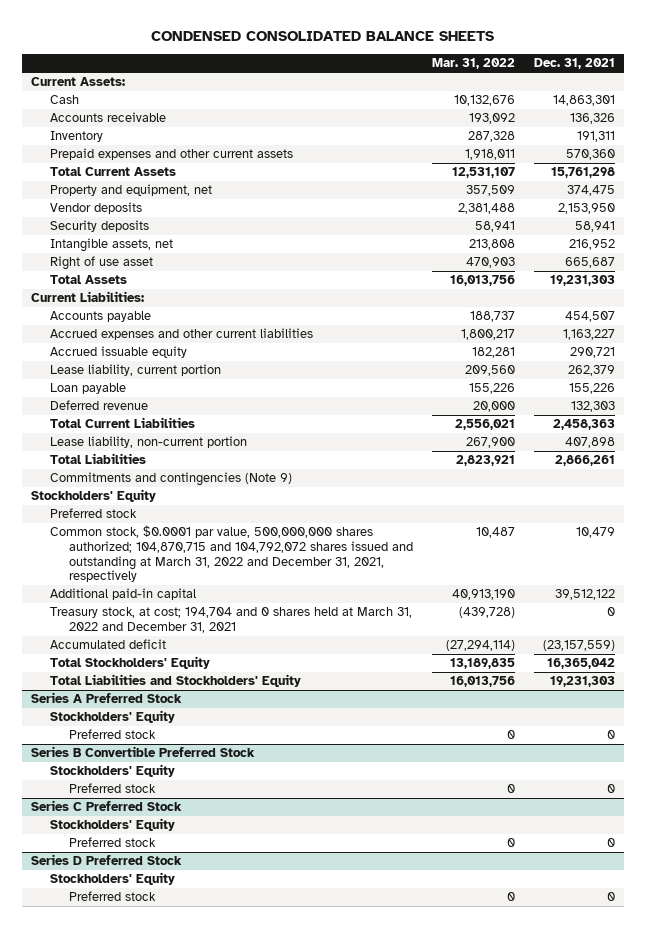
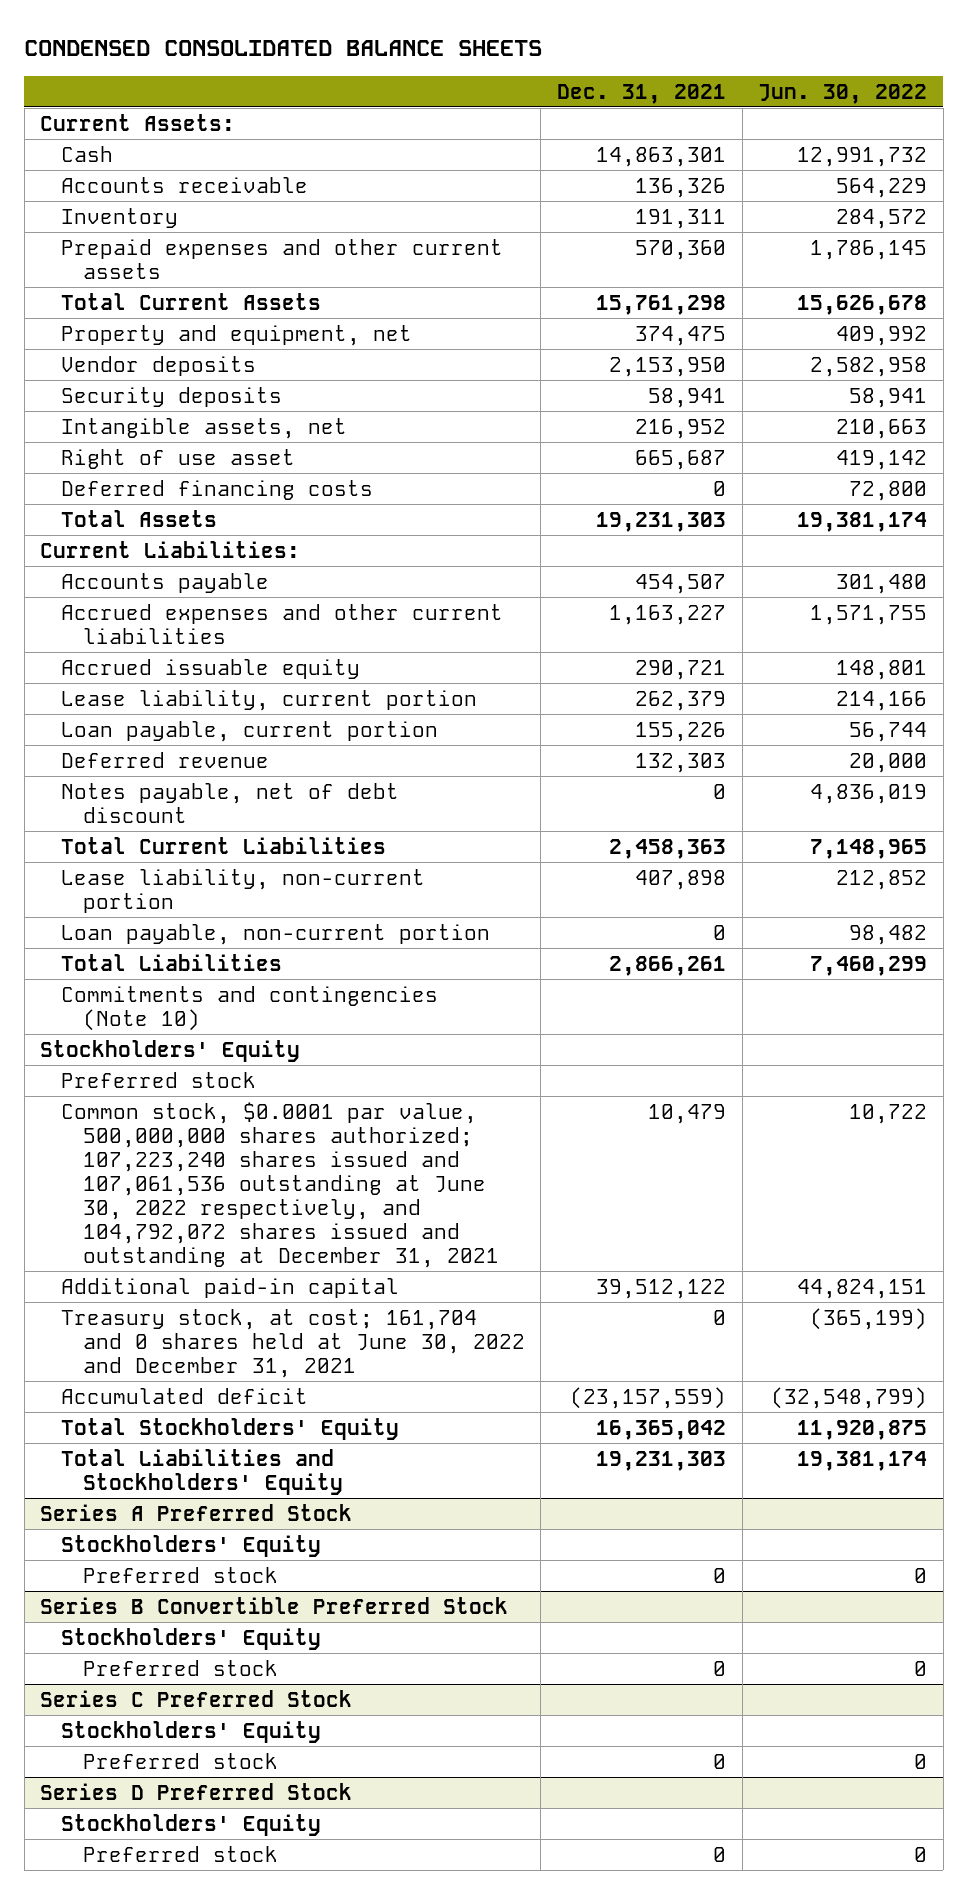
- | Mar. 31, 2022 | Dec. 31, 2021
+ | Dec. 31, 2021 | Jun. 30, 2022
+ Deferred financing costs | 0 | 72,800
- Loan payable | 155,226 | 155,226
+ Loan payable, current portion | 155,226 | 56,744
+ Notes payable, net of debt discount | 0 | 4,836,019
+ Loan payable, non-current portion | 0 | 98,482
- Commitments and contingencies (Note 9)
+ Commitments and contingencies (Note 10)
- Common stock, $0.0001 par value, 500,000,000 shares authorized; 104,870,715 and 104,792,072 shares issued and outstanding at March 31, 2022 and December 31, 2021, respectively | 10,487 | 10,479
+ Common stock, $0.0001 par value, 500,000,000 shares authorized; 107,223,240 shares issued and 107,061,536 outstanding at June 30, 2022 respectively, and 104,792,072 shares issued and outstanding at December 31, 2021 | 10,479 | 10,722
- Treasury stock, at cost; 194,704 and 0 shares held at March 31, 2022 and December 31, 2021 | (439,728) | 0
+ Treasury stock, at cost; 161,704 and 0 shares held at June 30, 2022 and December 31, 2021 | 0 | (365,199)

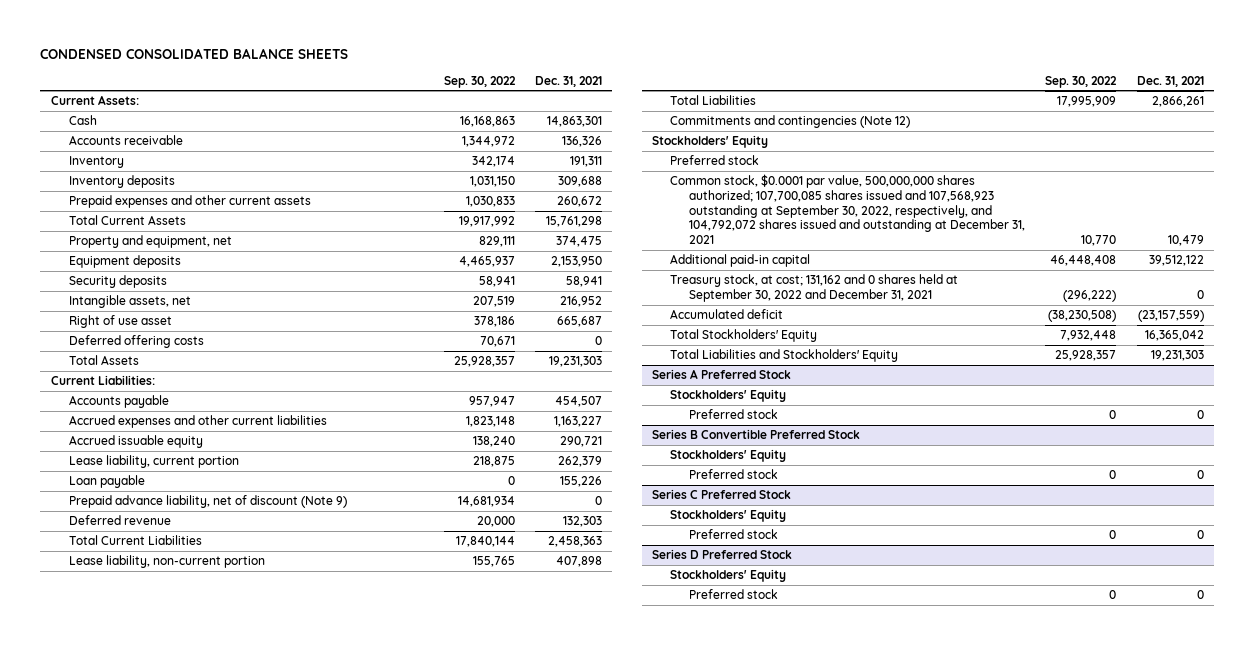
- | Dec. 31, 2021 | Jun. 30, 2022
+ | Sep. 30, 2022 | Dec. 31, 2021
- Prepaid expenses and other current assets | 570,360 | 1,786,145
+ Inventory deposits | 1,031,150 | 309,688
+ Prepaid expenses and other current assets | 1,030,833 | 260,672
- Vendor deposits | 2,153,950 | 2,582,958
+ Equipment deposits | 4,465,937 | 2,153,950
- Deferred financing costs | 0 | 72,800
+ Deferred offering costs | 70,671 | 0
- Loan payable, current portion | 155,226 | 56,744
+ Loan payable | 0 | 155,226
+ Prepaid advance liability, net of discount (Note 9) | 14,681,934 | 0
- Notes payable, net of debt discount | 0 | 4,836,019
- Loan payable, non-current portion | 0 | 98,482
- Commitments and contingencies (Note 10)
+ Commitments and contingencies (Note 12)
- Common stock, $0.0001 par value, 500,000,000 shares authorized; 107,223,240 shares issued and 107,061,536 outstanding at June 30, 2022 respectively, and 104,792,072 shares issued and outstanding at December 31, 2021 | 10,479 | 10,722
+ Common stock, $0.0001 par value, 500,000,000 shares authorized; 107,700,085 shares issued and 107,568,923 outstanding at September 30, 2022, respectively, and 104,792,072 shares issued and outstanding at December 31, 2021 | 10,770 | 10,479
- Treasury stock, at cost; 161,704 and 0 shares held at June 30, 2022 and December 31, 2021 | 0 | (365,199)
+ Treasury stock, at cost; 131,162 and 0 shares held at September 30, 2022 and December 31, 2021 | (296,222) | 0

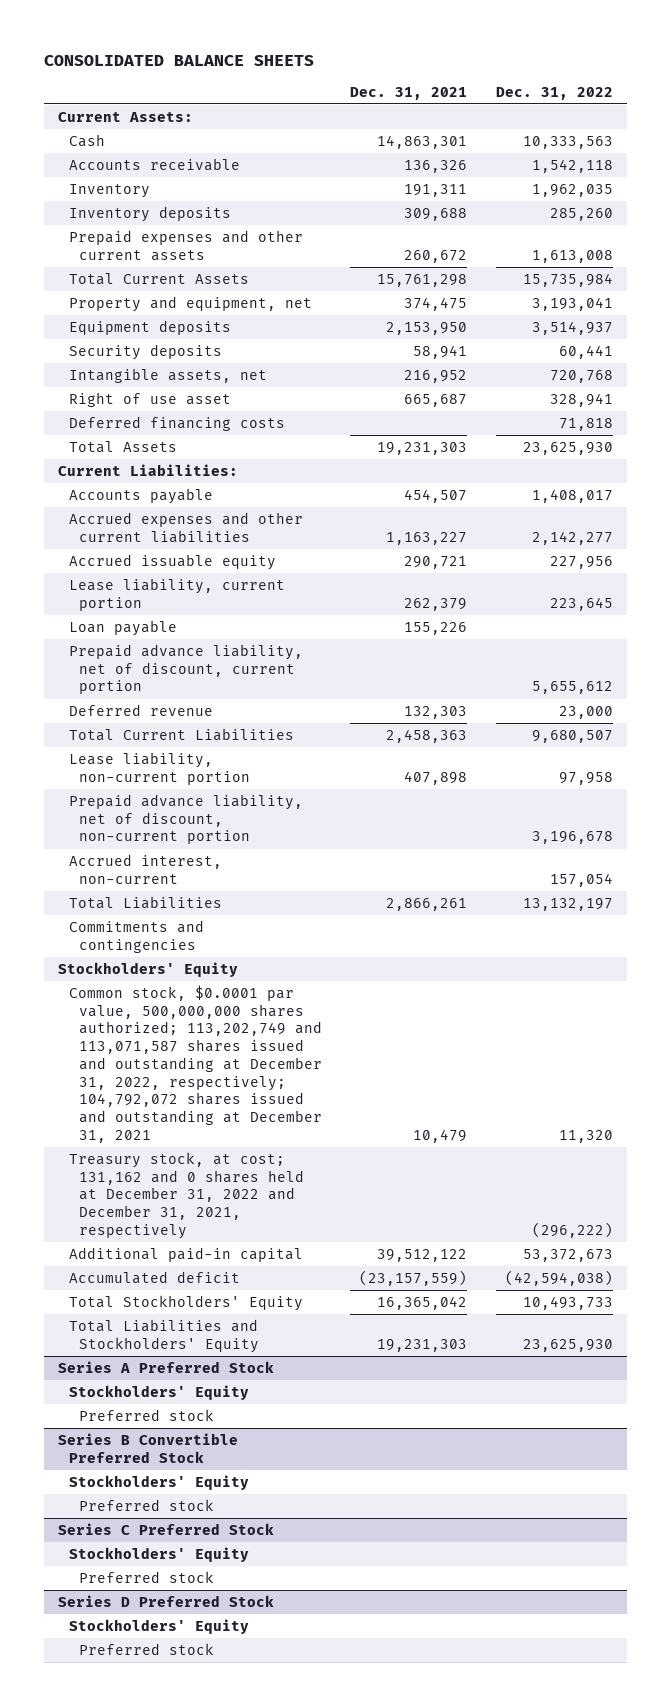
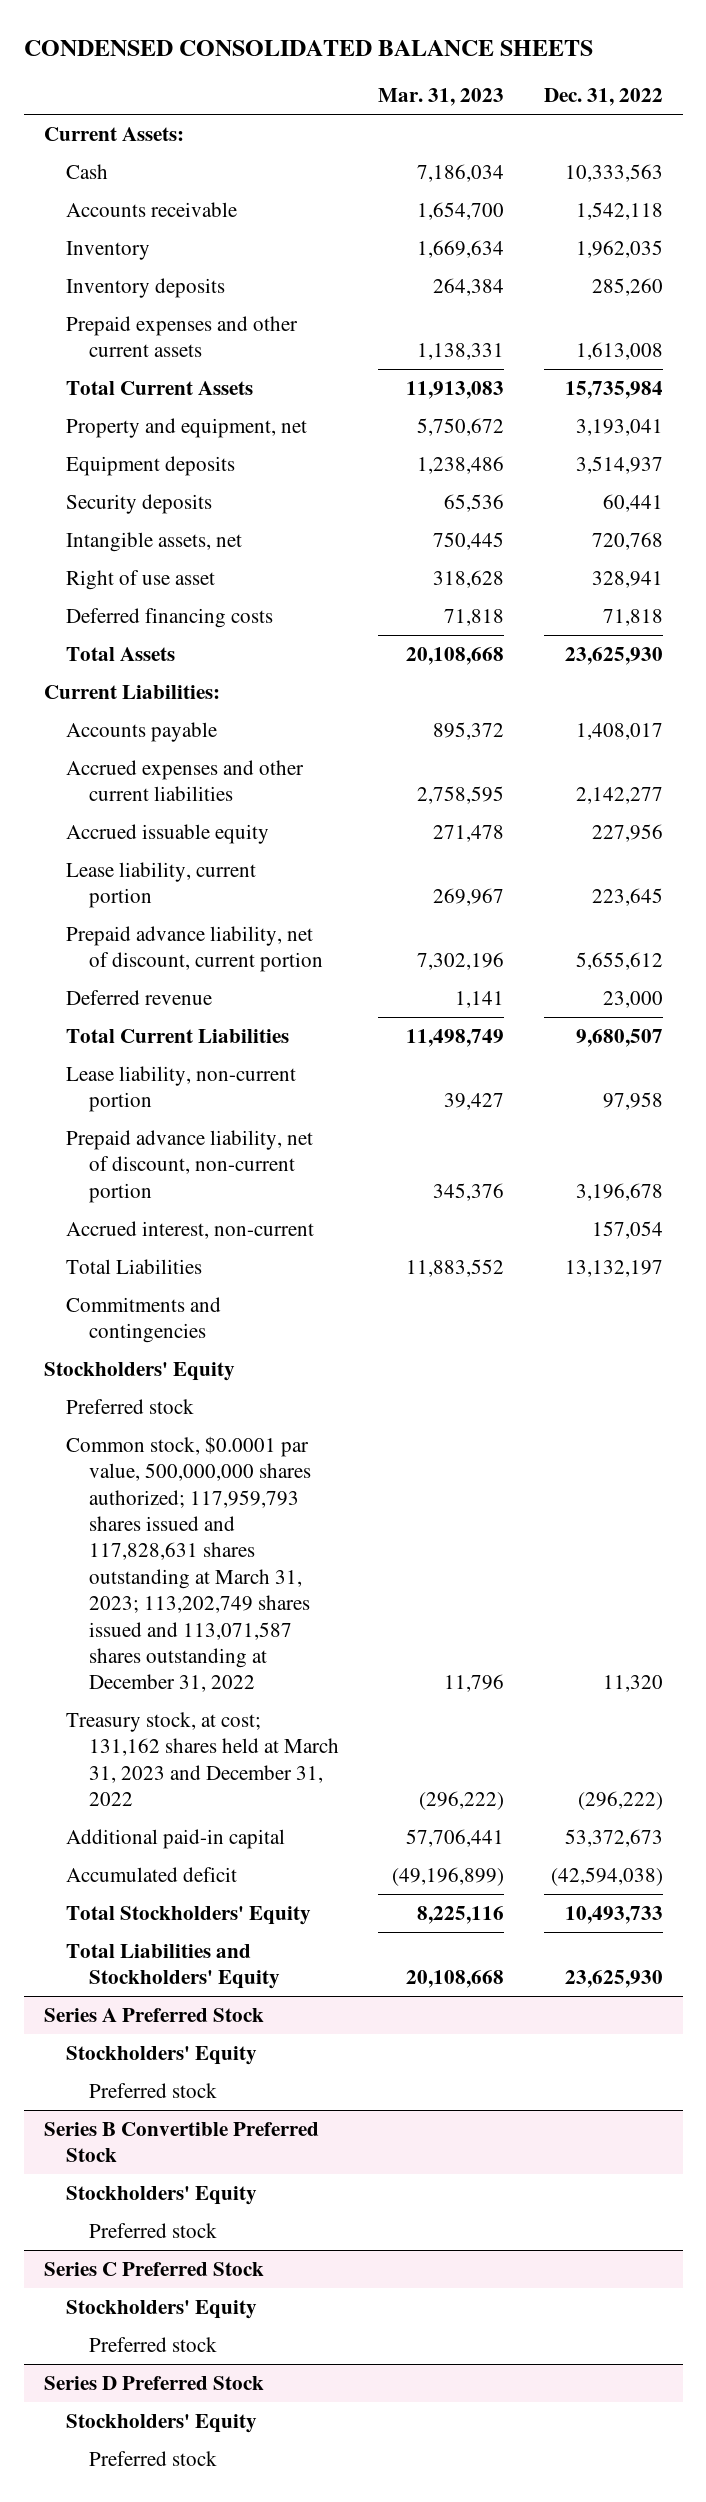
- CONSOLIDATED BALANCE SHEETS
+ CONDENSED CONSOLIDATED BALANCE SHEETS
- | Dec. 31, 2021 | Dec. 31, 2022
+ | Mar. 31, 2023 | Dec. 31, 2022
- Loan payable | 155,226 |
- Common stock, $0.0001 par value, 500,000,000 shares authorized; 113,202,749 and 113,071,587 shares issued and outstanding at December 31, 2022, respectively; 104,792,072 shares issued and outstanding at December 31, 2021 | 10,479 | 11,320
- Treasury stock, at cost; 131,162 and 0 shares held at December 31, 2022 and December 31, 2021, respectively | | (296,222)
+ Preferred stock
+ Common stock, $0.0001 par value, 500,000,000 shares authorized; 117,959,793 shares issued and 117,828,631 shares outstanding at March 31, 2023; 113,202,749 shares issued and 113,071,587 shares outstanding at December 31, 2022 | 11,796 | 11,320
+ Treasury stock, at cost; 131,162 shares held at March 31, 2023 and December 31, 2022 | (296,222) | (296,222)

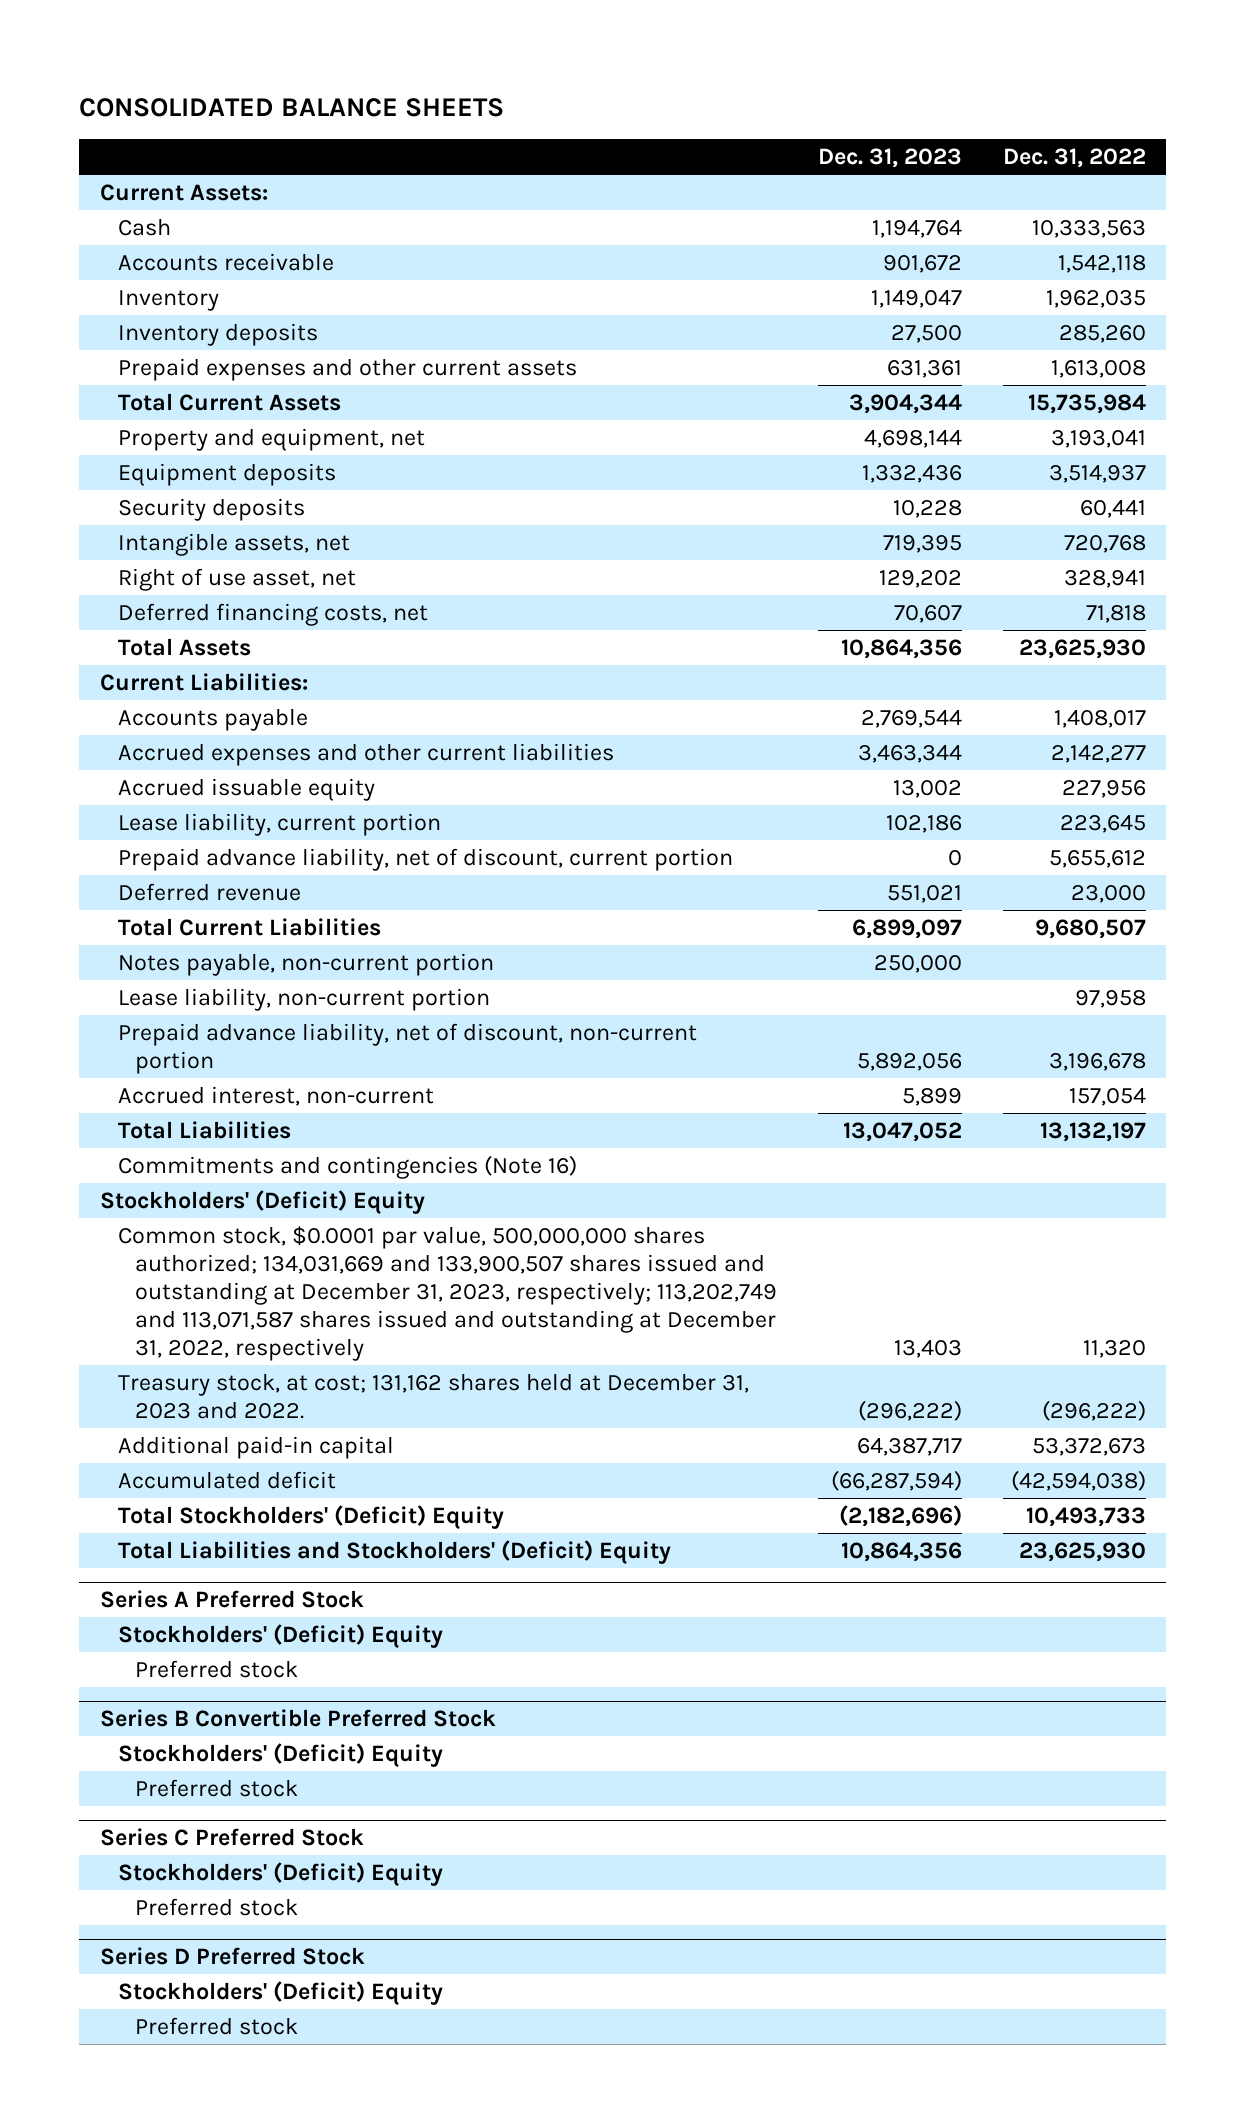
- CONDENSED CONSOLIDATED BALANCE SHEETS
+ CONSOLIDATED BALANCE SHEETS
- | Mar. 31, 2023 | Dec. 31, 2022
+ | Dec. 31, 2023 | Dec. 31, 2022
- Right of use asset | 318,628 | 328,941
- Deferred financing costs | 71,818 | 71,818
+ Right of use asset, net | 129,202 | 328,941
+ Deferred financing costs, net | 70,607 | 71,818
+ Notes payable, non-current portion | 250,000 |
- Commitments and contingencies
- Stockholders' Equity
- Preferred stock
- Common stock, $0.0001 par value, 500,000,000 shares authorized; 117,959,793 shares issued and 117,828,631 shares outstanding at March 31, 2023; 113,202,749 shares issued and 113,071,587 shares outstanding at December 31, 2022 | 11,796 | 11,320
- Treasury stock, at cost; 131,162 shares held at March 31, 2023 and December 31, 2022 | (296,222) | (296,222)
+ Commitments and contingencies (Note 16)
+ Stockholders' (Deficit) Equity
+ Common stock, $0.0001 par value, 500,000,000 shares authorized; 134,031,669 and 133,900,507 shares issued and outstanding at December 31, 2023, respectively; 113,202,749 and 113,071,587 shares issued and outstanding at December 31, 2022, respectively | 13,403 | 11,320
+ Treasury stock, at cost; 131,162 shares held at December 31, 2023 and 2022. | (296,222) | (296,222)
- Total Stockholders' Equity | 8,225,116 | 10,493,733
- Total Liabilities and Stockholders' Equity | 20,108,668 | 23,625,930
+ Total Stockholders' (Deficit) Equity | (2,182,696) | 10,493,733
+ Total Liabilities and Stockholders' (Deficit) Equity | 10,864,356 | 23,625,930
@ Series A Preferred Stock
- Stockholders' Equity
+ Stockholders' (Deficit) Equity
@ Series B Convertible Preferred Stock
- Stockholders' Equity
+ Stockholders' (Deficit) Equity
@ Series C Preferred Stock
- Stockholders' Equity
+ Stockholders' (Deficit) Equity
@ Series D Preferred Stock
- Stockholders' Equity
+ Stockholders' (Deficit) Equity

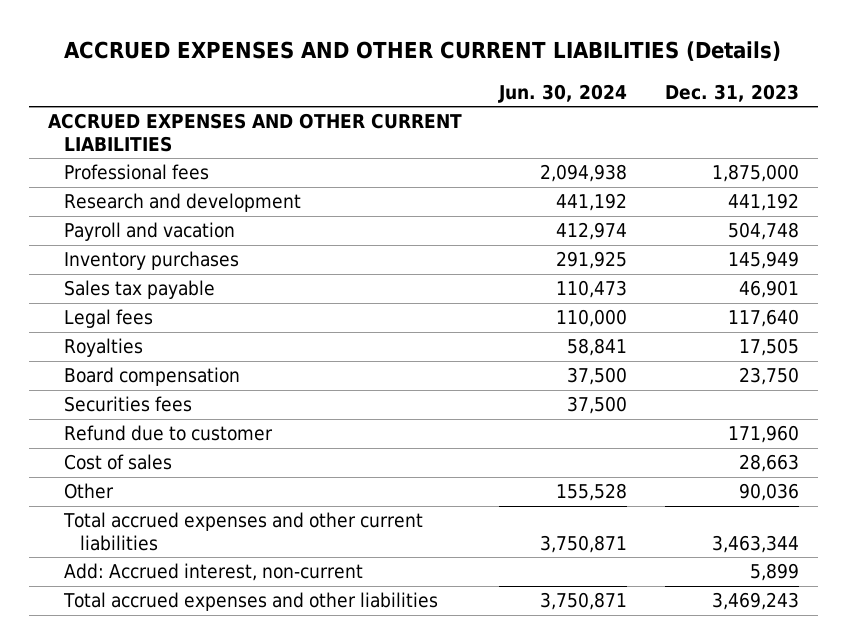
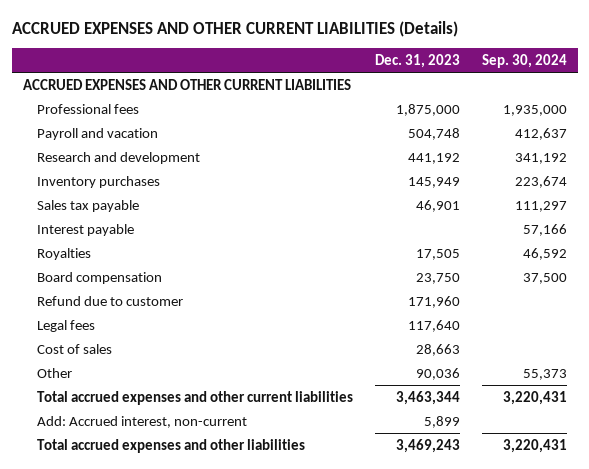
- | Jun. 30, 2024 | Dec. 31, 2023
+ | Dec. 31, 2023 | Sep. 30, 2024
moved down: Research and development | 441,192 | 341,192
+ Interest payable | | 57,166
- Securities fees | 37,500 |
moved down: Legal fees | 117,640 |

